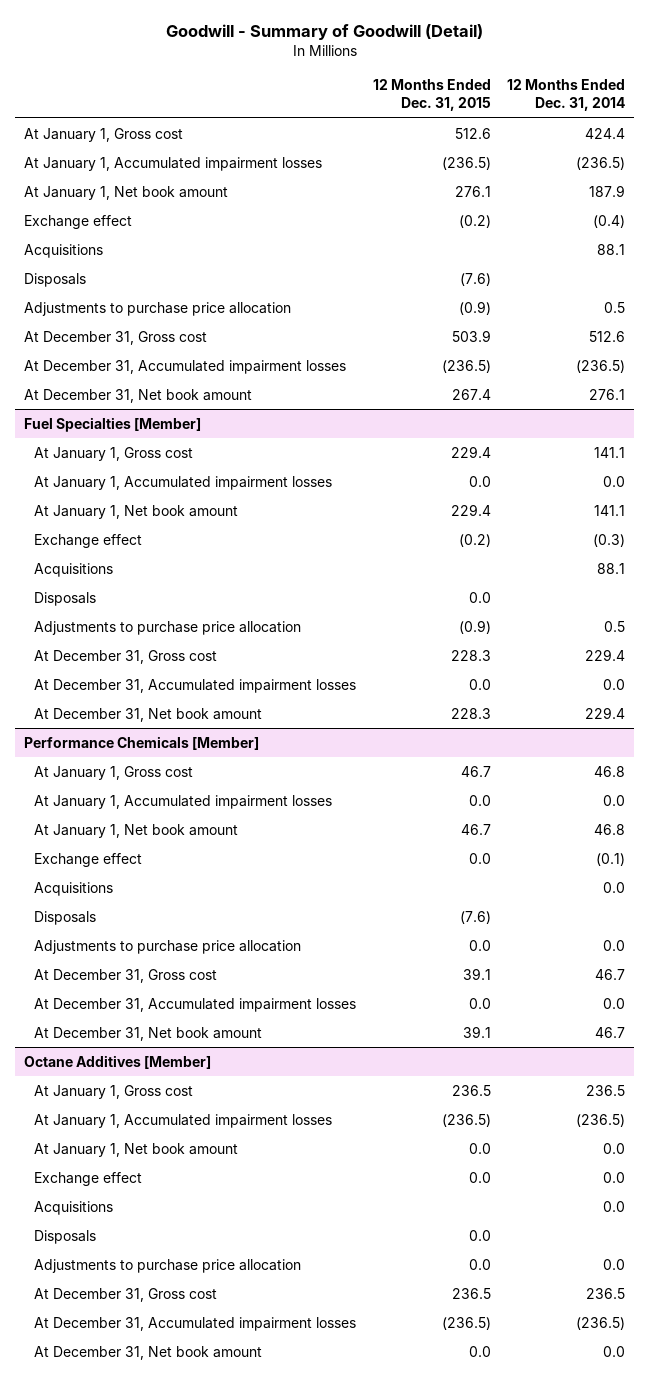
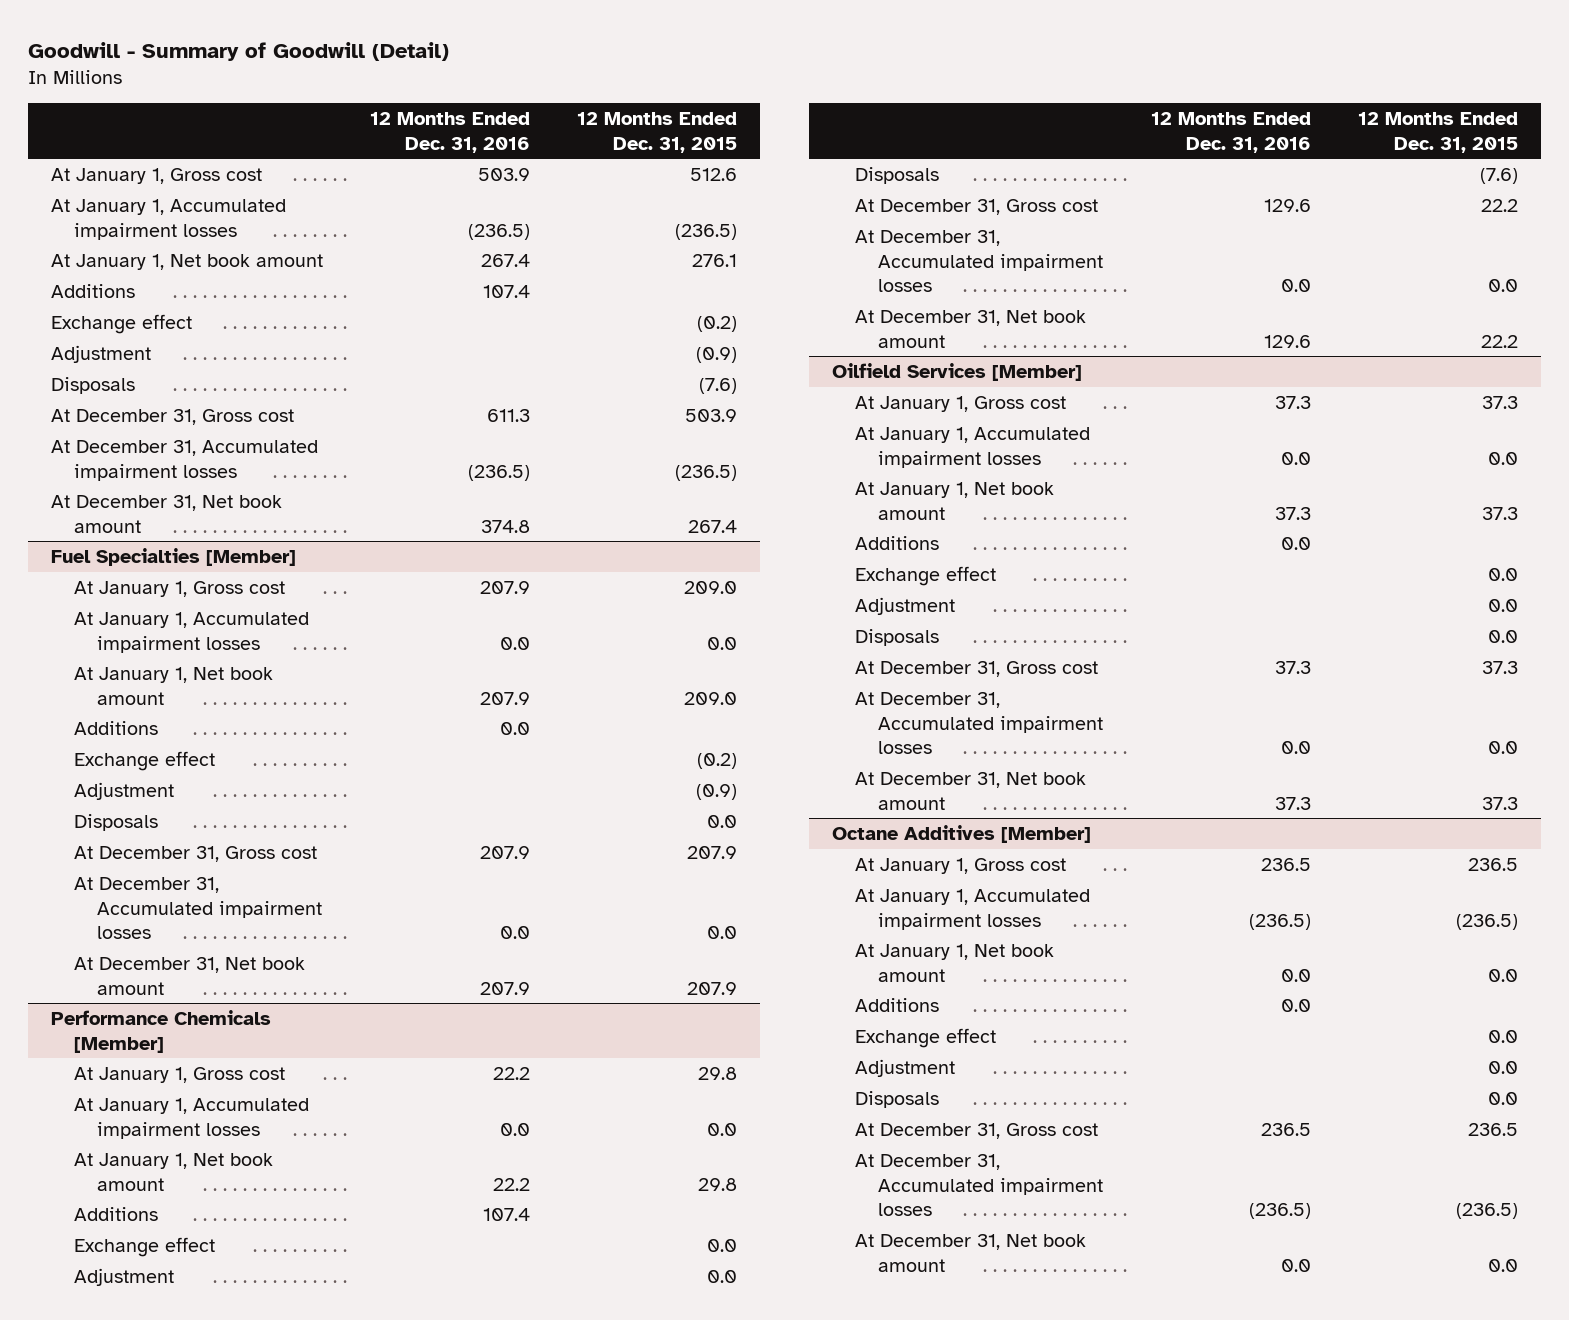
- | 12 Months Ended Dec. 31, 2015 | 12 Months Ended Dec. 31, 2014
+ | 12 Months Ended Dec. 31, 2016 | 12 Months Ended Dec. 31, 2015
+ Additions | 107.4 |
- Acquisitions | | 88.1
+ Adjustment | | (0.9)
- Adjustments to purchase price allocation | (0.9) | 0.5
@ Fuel Specialties [Member]
- At January 1, Gross cost | 229.4 | 141.1
+ At January 1, Gross cost | 207.9 | 209.0
- At January 1, Net book amount | 229.4 | 141.1
+ At January 1, Net book amount | 207.9 | 209.0
+ Additions | 0.0 |
- Acquisitions | | 88.1
+ Adjustment | | (0.9)
- Adjustments to purchase price allocation | (0.9) | 0.5
- At December 31, Gross cost | 228.3 | 229.4
+ At December 31, Gross cost | 207.9 | 207.9
- At December 31, Net book amount | 228.3 | 229.4
+ At December 31, Net book amount | 207.9 | 207.9
@ Performance Chemicals [Member]
- At January 1, Gross cost | 46.7 | 46.8
+ At January 1, Gross cost | 22.2 | 29.8
- At January 1, Net book amount | 46.7 | 46.8
+ At January 1, Net book amount | 22.2 | 29.8
+ Additions | 107.4 |
- Acquisitions | | 0.0
+ Adjustment | | 0.0
- Adjustments to purchase price allocation | 0.0 | 0.0
- At December 31, Gross cost | 39.1 | 46.7
+ At December 31, Gross cost | 129.6 | 22.2
- At December 31, Net book amount | 39.1 | 46.7
+ At December 31, Net book amount | 129.6 | 22.2
+ Oilfield Services [Member]
+ At January 1, Gross cost | 37.3 | 37.3
+ At January 1, Accumulated impairment losses | 0.0 | 0.0
+ At January 1, Net book amount | 37.3 | 37.3
+ Additions | 0.0 |
+ Exchange effect | | 0.0
+ Adjustment | | 0.0
+ Disposals | | 0.0
+ At December 31, Gross cost | 37.3 | 37.3
+ At December 31, Accumulated impairment losses | 0.0 | 0.0
+ At December 31, Net book amount | 37.3 | 37.3
@ Octane Additives [Member]
+ Additions | 0.0 |
- Acquisitions | | 0.0
+ Adjustment | | 0.0
- Adjustments to purchase price allocation | 0.0 | 0.0

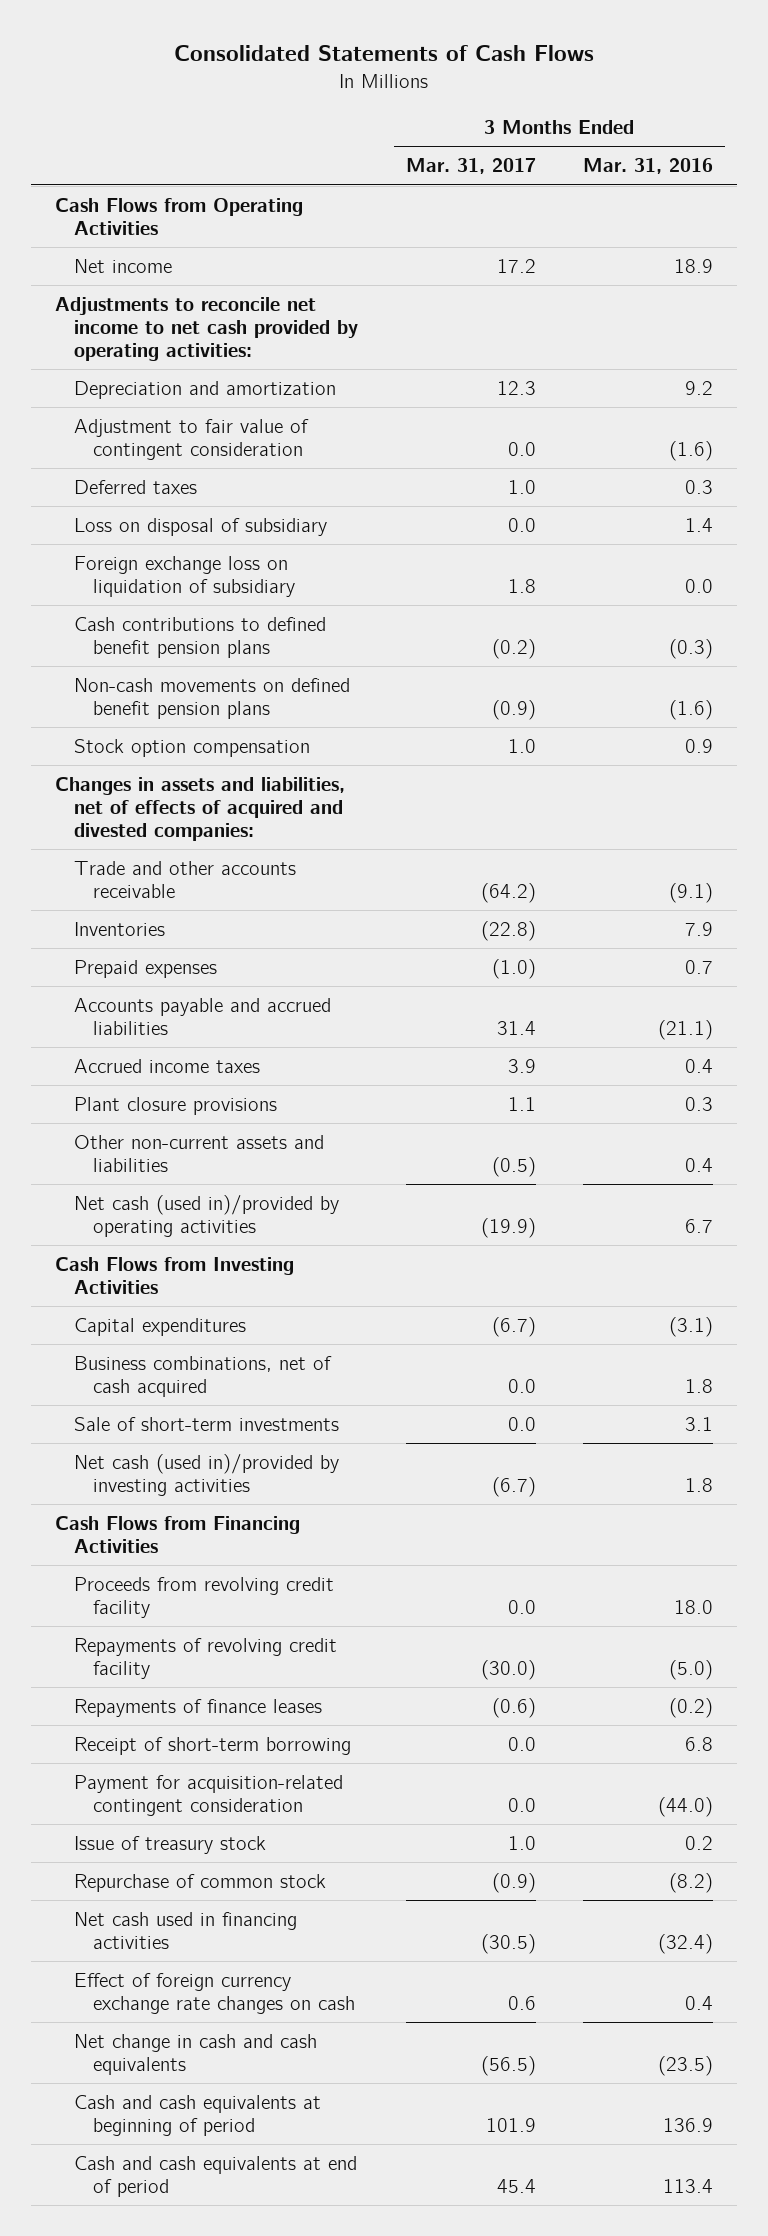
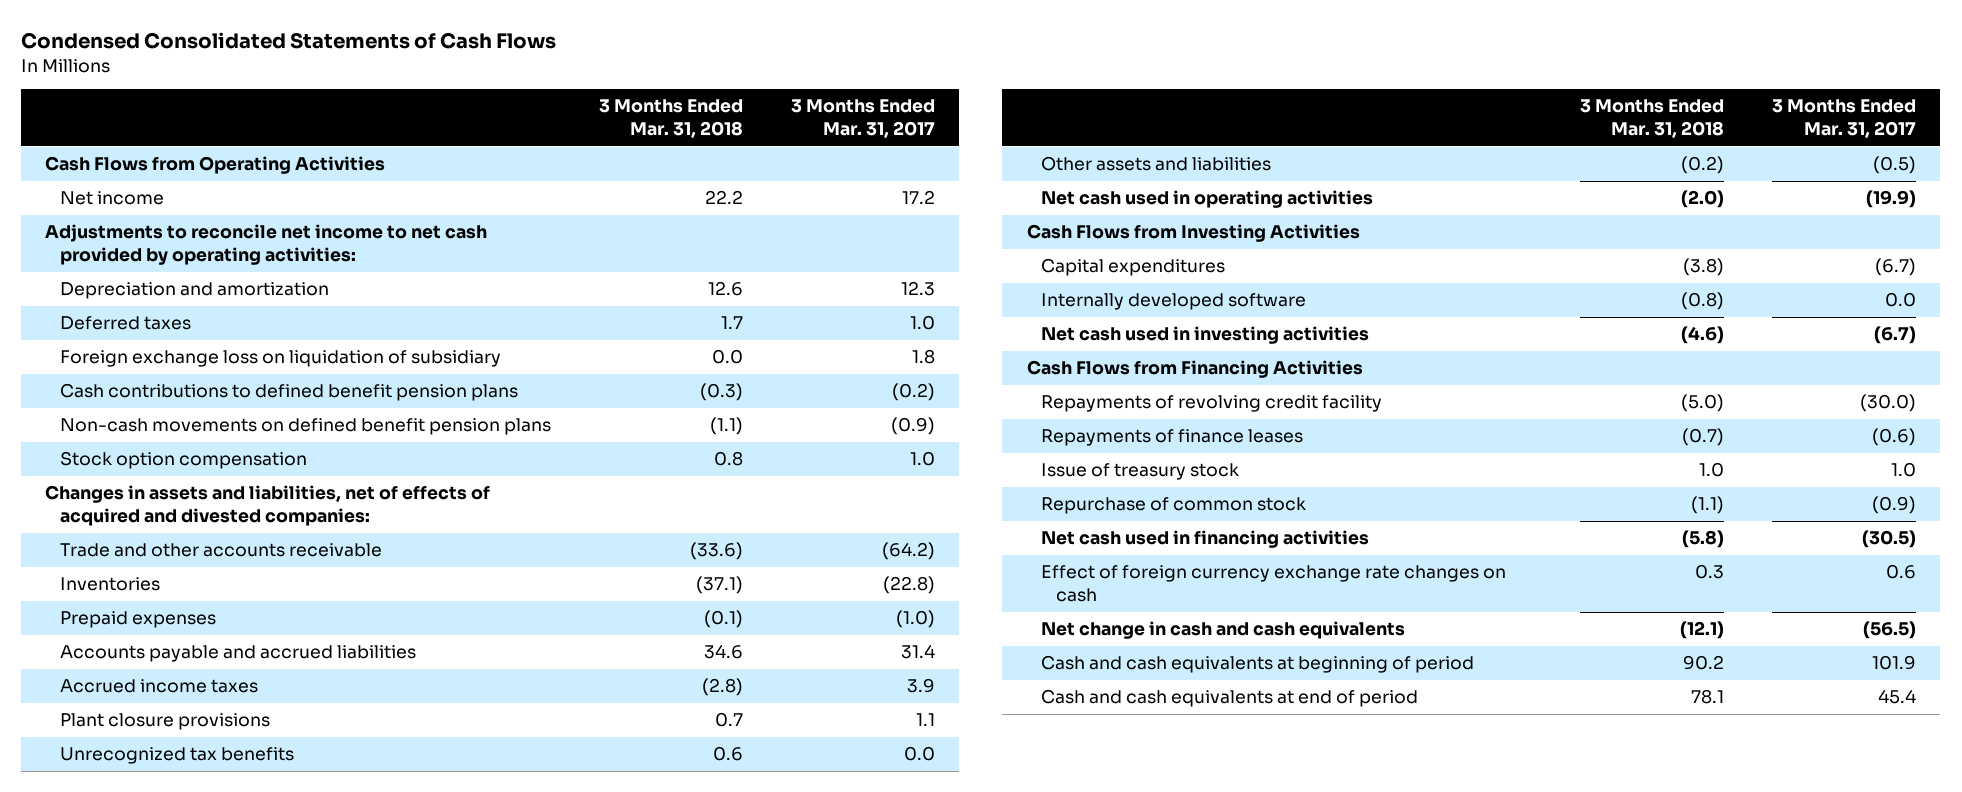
- Consolidated Statements of Cash Flows
+ Condensed Consolidated Statements of Cash Flows
- | 3 Months Ended Mar. 31, 2017 | 3 Months Ended Mar. 31, 2016
+ | 3 Months Ended Mar. 31, 2018 | 3 Months Ended Mar. 31, 2017
- Adjustment to fair value of contingent consideration | 0.0 | (1.6)
- Loss on disposal of subsidiary | 0.0 | 1.4
- Other non-current assets and liabilities | (0.5) | 0.4
- Net cash (used in)/provided by operating activities | (19.9) | 6.7
+ Unrecognized tax benefits | 0.6 | 0.0
+ Other assets and liabilities | (0.2) | (0.5)
+ Net cash used in operating activities | (2.0) | (19.9)
- Business combinations, net of cash acquired | 0.0 | 1.8
- Sale of short-term investments | 0.0 | 3.1
- Net cash (used in)/provided by investing activities | (6.7) | 1.8
+ Internally developed software | (0.8) | 0.0
+ Net cash used in investing activities | (4.6) | (6.7)
- Proceeds from revolving credit facility | 0.0 | 18.0
- Receipt of short-term borrowing | 0.0 | 6.8
- Payment for acquisition-related contingent consideration | 0.0 | (44.0)

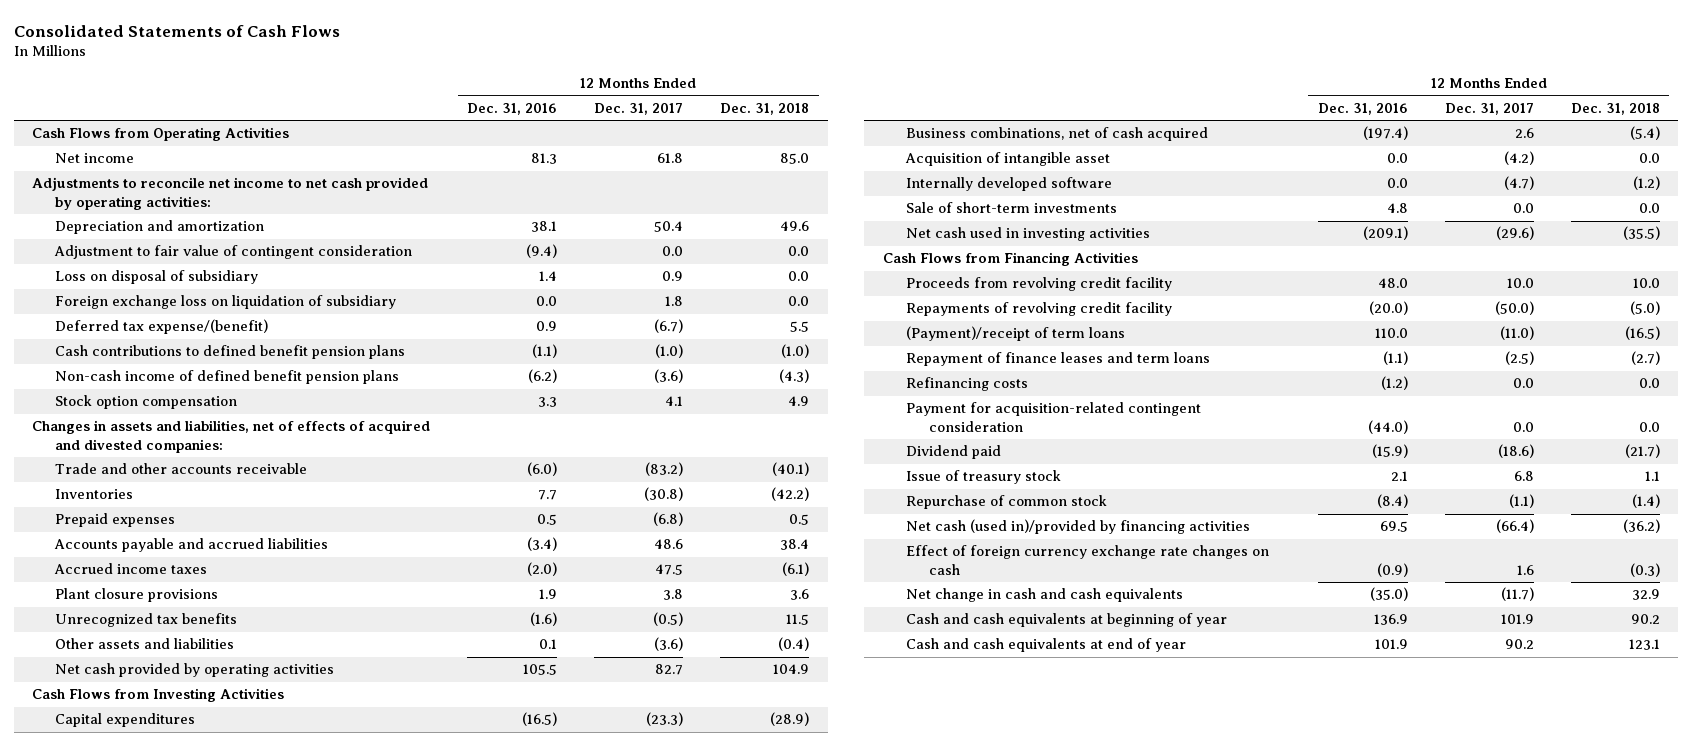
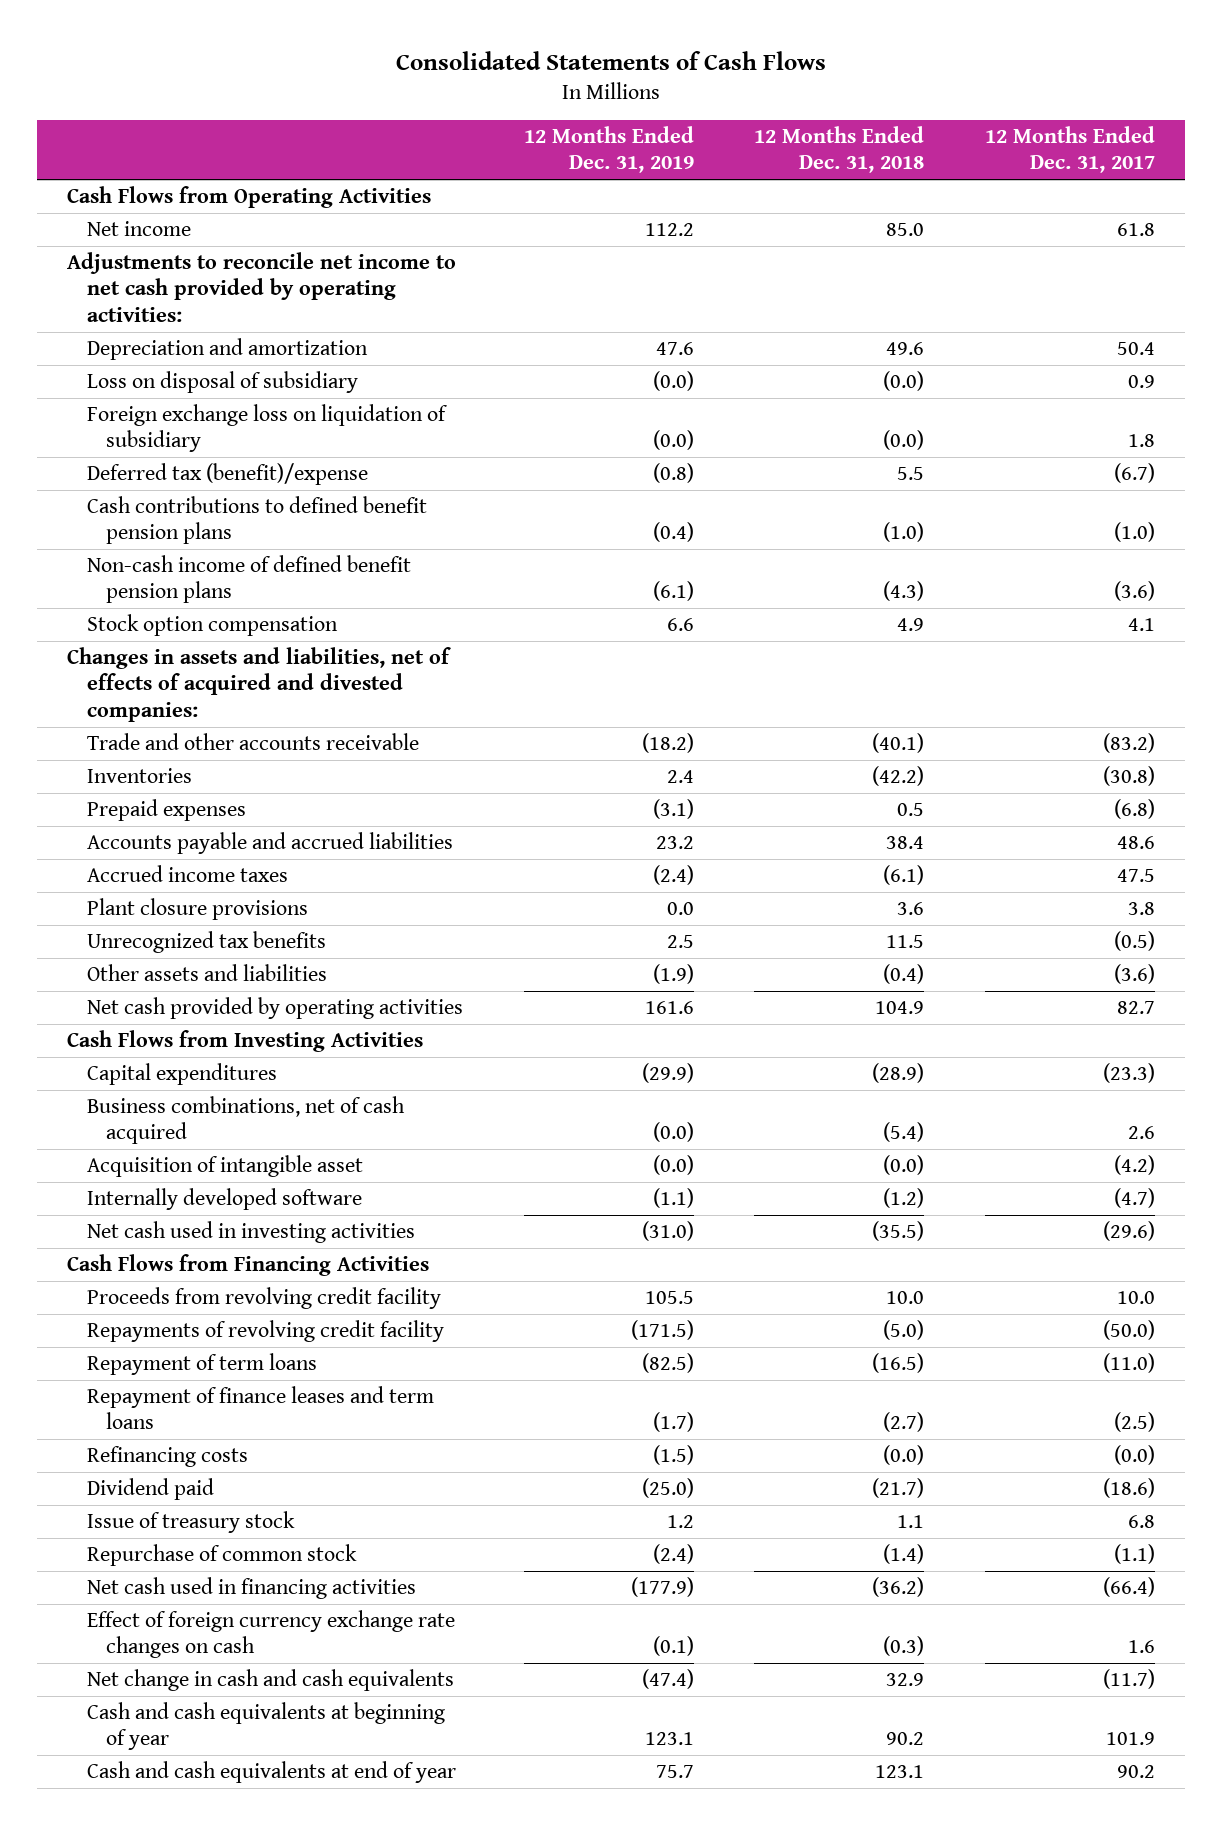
- | 12 Months Ended Dec. 31, 2016 | 12 Months Ended Dec. 31, 2017 | 12 Months Ended Dec. 31, 2018
+ | 12 Months Ended Dec. 31, 2019 | 12 Months Ended Dec. 31, 2018 | 12 Months Ended Dec. 31, 2017
- Adjustment to fair value of contingent consideration | (9.4) | 0.0 | 0.0
- Loss on disposal of subsidiary | 1.4 | 0.9 | 0.0
- Foreign exchange loss on liquidation of subsidiary | 0.0 | 1.8 | 0.0
- Deferred tax expense/(benefit) | 0.9 | (6.7) | 5.5
+ Loss on disposal of subsidiary | (0.0) | (0.0) | 0.9
+ Foreign exchange loss on liquidation of subsidiary | (0.0) | (0.0) | 1.8
+ Deferred tax (benefit)/expense | (0.8) | 5.5 | (6.7)
- Acquisition of intangible asset | 0.0 | (4.2) | 0.0
+ Acquisition of intangible asset | (0.0) | (0.0) | (4.2)
- Sale of short-term investments | 4.8 | 0.0 | 0.0
- (Payment)/receipt of term loans | 110.0 | (11.0) | (16.5)
+ Repayment of term loans | (82.5) | (16.5) | (11.0)
- Refinancing costs | (1.2) | 0.0 | 0.0
- Payment for acquisition-related contingent consideration | (44.0) | 0.0 | 0.0
+ Refinancing costs | (1.5) | (0.0) | (0.0)
- Net cash (used in)/provided by financing activities | 69.5 | (66.4) | (36.2)
+ Net cash used in financing activities | (177.9) | (36.2) | (66.4)

